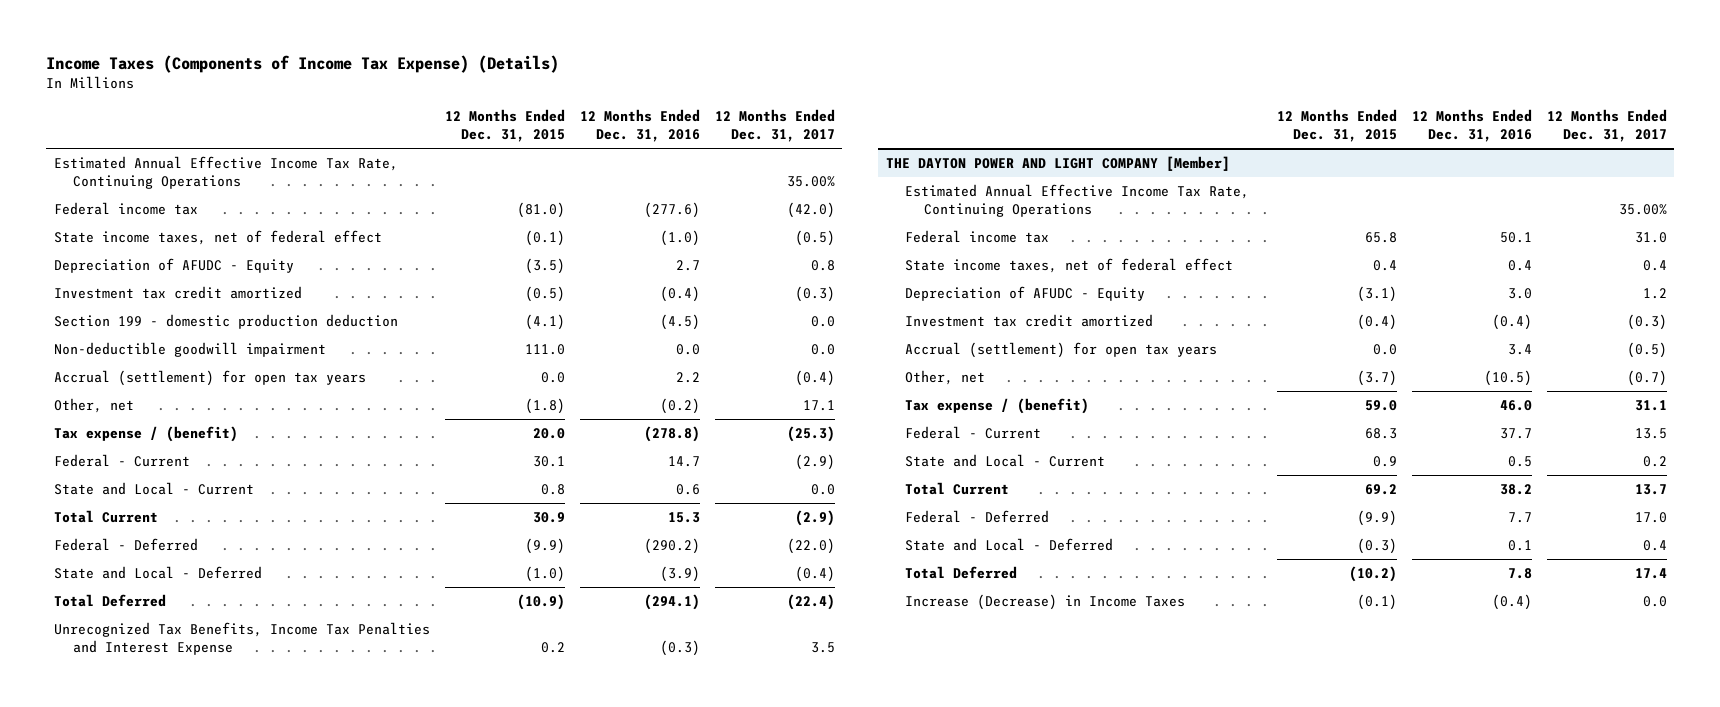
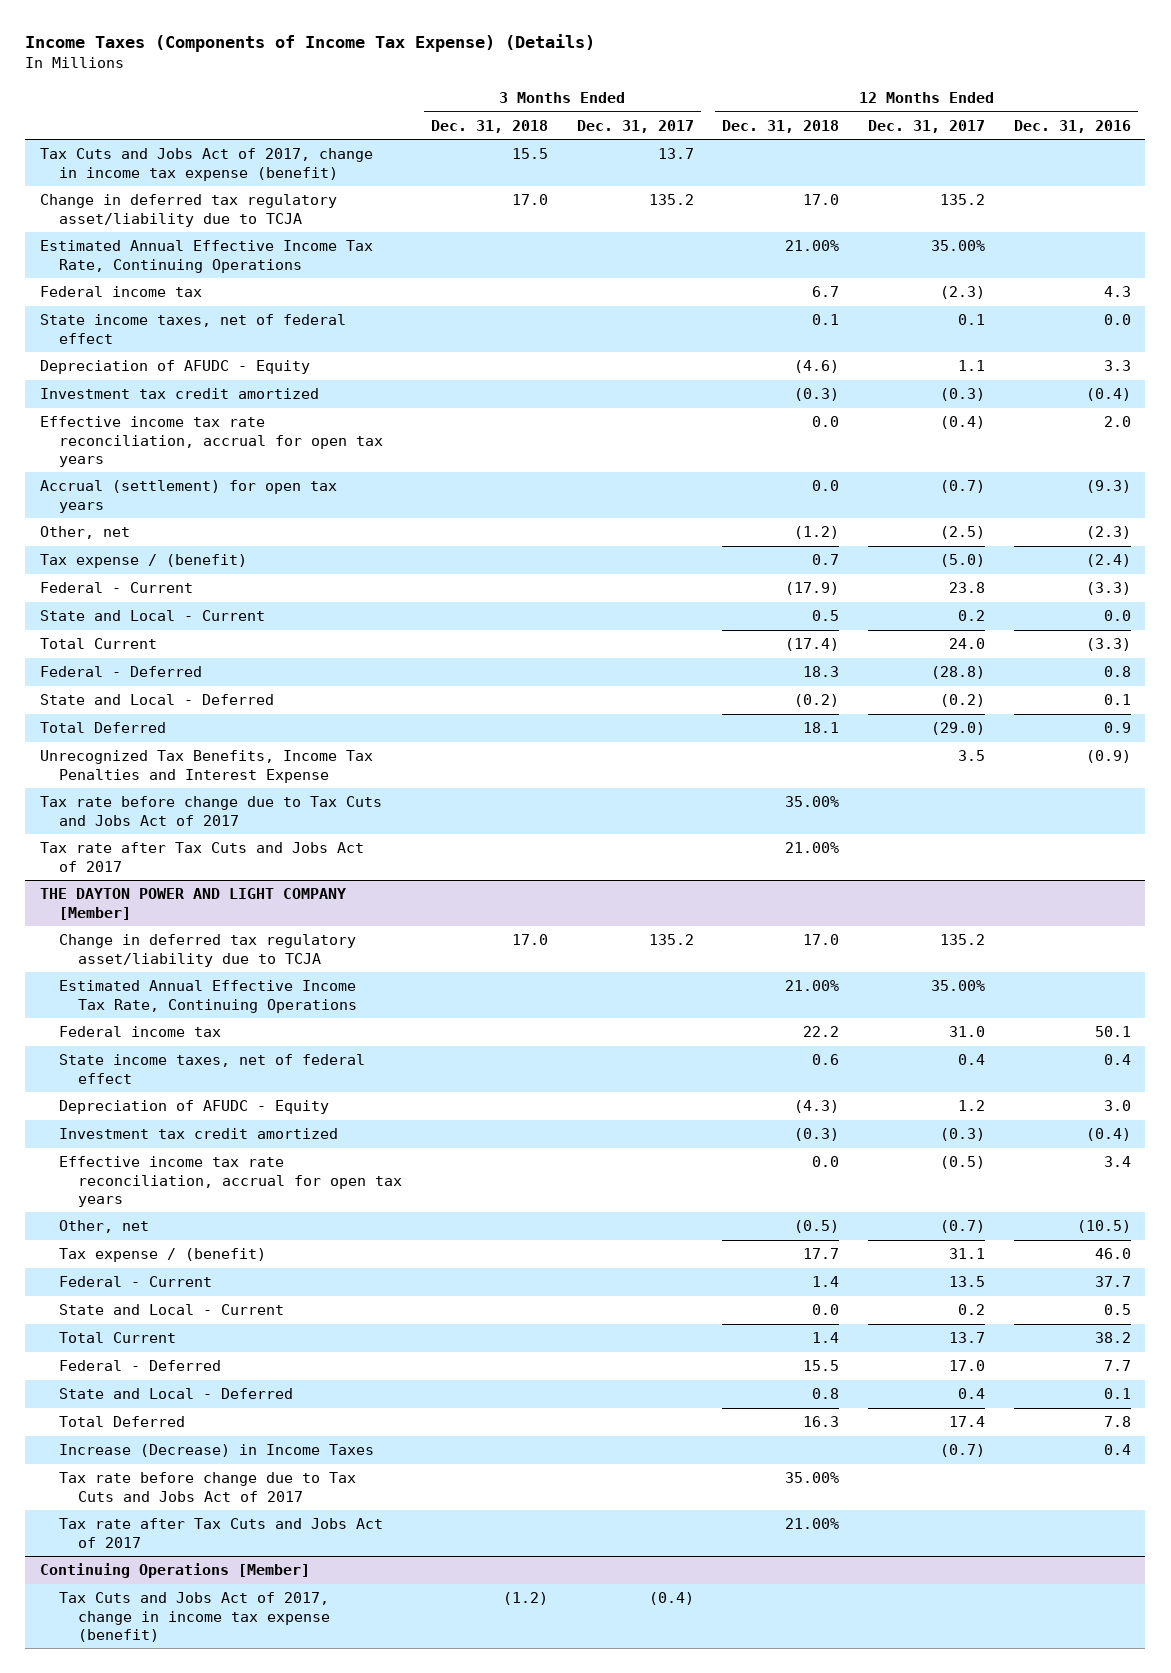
- | 12 Months Ended Dec. 31, 2015 | 12 Months Ended Dec. 31, 2016 | 12 Months Ended Dec. 31, 2017
+ | 3 Months Ended Dec. 31, 2018 | 3 Months Ended Dec. 31, 2017 | 12 Months Ended Dec. 31, 2018 | 12 Months Ended Dec. 31, 2017 | 12 Months Ended Dec. 31, 2016
+ Tax Cuts and Jobs Act of 2017, change in income tax expense (benefit) | 15.5 | 13.7 | | |
+ Change in deferred tax regulatory asset/liability due to TCJA | 17.0 | 135.2 | 17.0 | 135.2 |
- Federal income tax | (81.0) | (277.6) | (42.0)
- State income taxes, net of federal effect | (0.1) | (1.0) | (0.5)
- Depreciation of AFUDC - Equity | (3.5) | 2.7 | 0.8
+ Federal income tax | | | 6.7 | (2.3) | 4.3
+ State income taxes, net of federal effect | | | 0.1 | 0.1 | 0.0
+ Depreciation of AFUDC - Equity | | | (4.6) | 1.1 | 3.3
- Section 199 - domestic production deduction | (4.1) | (4.5) | 0.0
- Non-deductible goodwill impairment | 111.0 | 0.0 | 0.0
- Accrual (settlement) for open tax years | 0.0 | 2.2 | (0.4)
- Other, net | (1.8) | (0.2) | 17.1
- Tax expense / (benefit) | 20.0 | (278.8) | (25.3)
- Federal - Current | 30.1 | 14.7 | (2.9)
- State and Local - Current | 0.8 | 0.6 | 0.0
- Total Current | 30.9 | 15.3 | (2.9)
- Federal - Deferred | (9.9) | (290.2) | (22.0)
- State and Local - Deferred | (1.0) | (3.9) | (0.4)
- Total Deferred | (10.9) | (294.1) | (22.4)
- Unrecognized Tax Benefits, Income Tax Penalties and Interest Expense | 0.2 | (0.3) | 3.5
+ Effective income tax rate reconciliation, accrual for open tax years | | | 0.0 | (0.4) | 2.0
+ Accrual (settlement) for open tax years | | | 0.0 | (0.7) | (9.3)
+ Other, net | | | (1.2) | (2.5) | (2.3)
+ Tax expense / (benefit) | | | 0.7 | (5.0) | (2.4)
+ Federal - Current | | | (17.9) | 23.8 | (3.3)
+ State and Local - Current | | | 0.5 | 0.2 | 0.0
+ Total Current | | | (17.4) | 24.0 | (3.3)
+ Federal - Deferred | | | 18.3 | (28.8) | 0.8
+ State and Local - Deferred | | | (0.2) | (0.2) | 0.1
+ Total Deferred | | | 18.1 | (29.0) | 0.9
+ Unrecognized Tax Benefits, Income Tax Penalties and Interest Expense | | | | 3.5 | (0.9)
+ Tax rate before change due to Tax Cuts and Jobs Act of 2017 | | | 35.00% | |
+ Tax rate after Tax Cuts and Jobs Act of 2017 | | | 21.00% | |
@ THE DAYTON POWER AND LIGHT COMPANY [Member]
+ Change in deferred tax regulatory asset/liability due to TCJA | 17.0 | 135.2 | 17.0 | 135.2 |
- Accrual (settlement) for open tax years | 0.0 | 3.4 | (0.5)
+ Effective income tax rate reconciliation, accrual for open tax years | | | 0.0 | (0.5) | 3.4
- Increase (Decrease) in Income Taxes | (0.1) | (0.4) | 0.0
+ Increase (Decrease) in Income Taxes | | | | (0.7) | 0.4
+ Tax rate before change due to Tax Cuts and Jobs Act of 2017 | | | 35.00% | |
+ Tax rate after Tax Cuts and Jobs Act of 2017 | | | 21.00% | |
+ Continuing Operations [Member]
+ Tax Cuts and Jobs Act of 2017, change in income tax expense (benefit) | (1.2) | (0.4) | | |

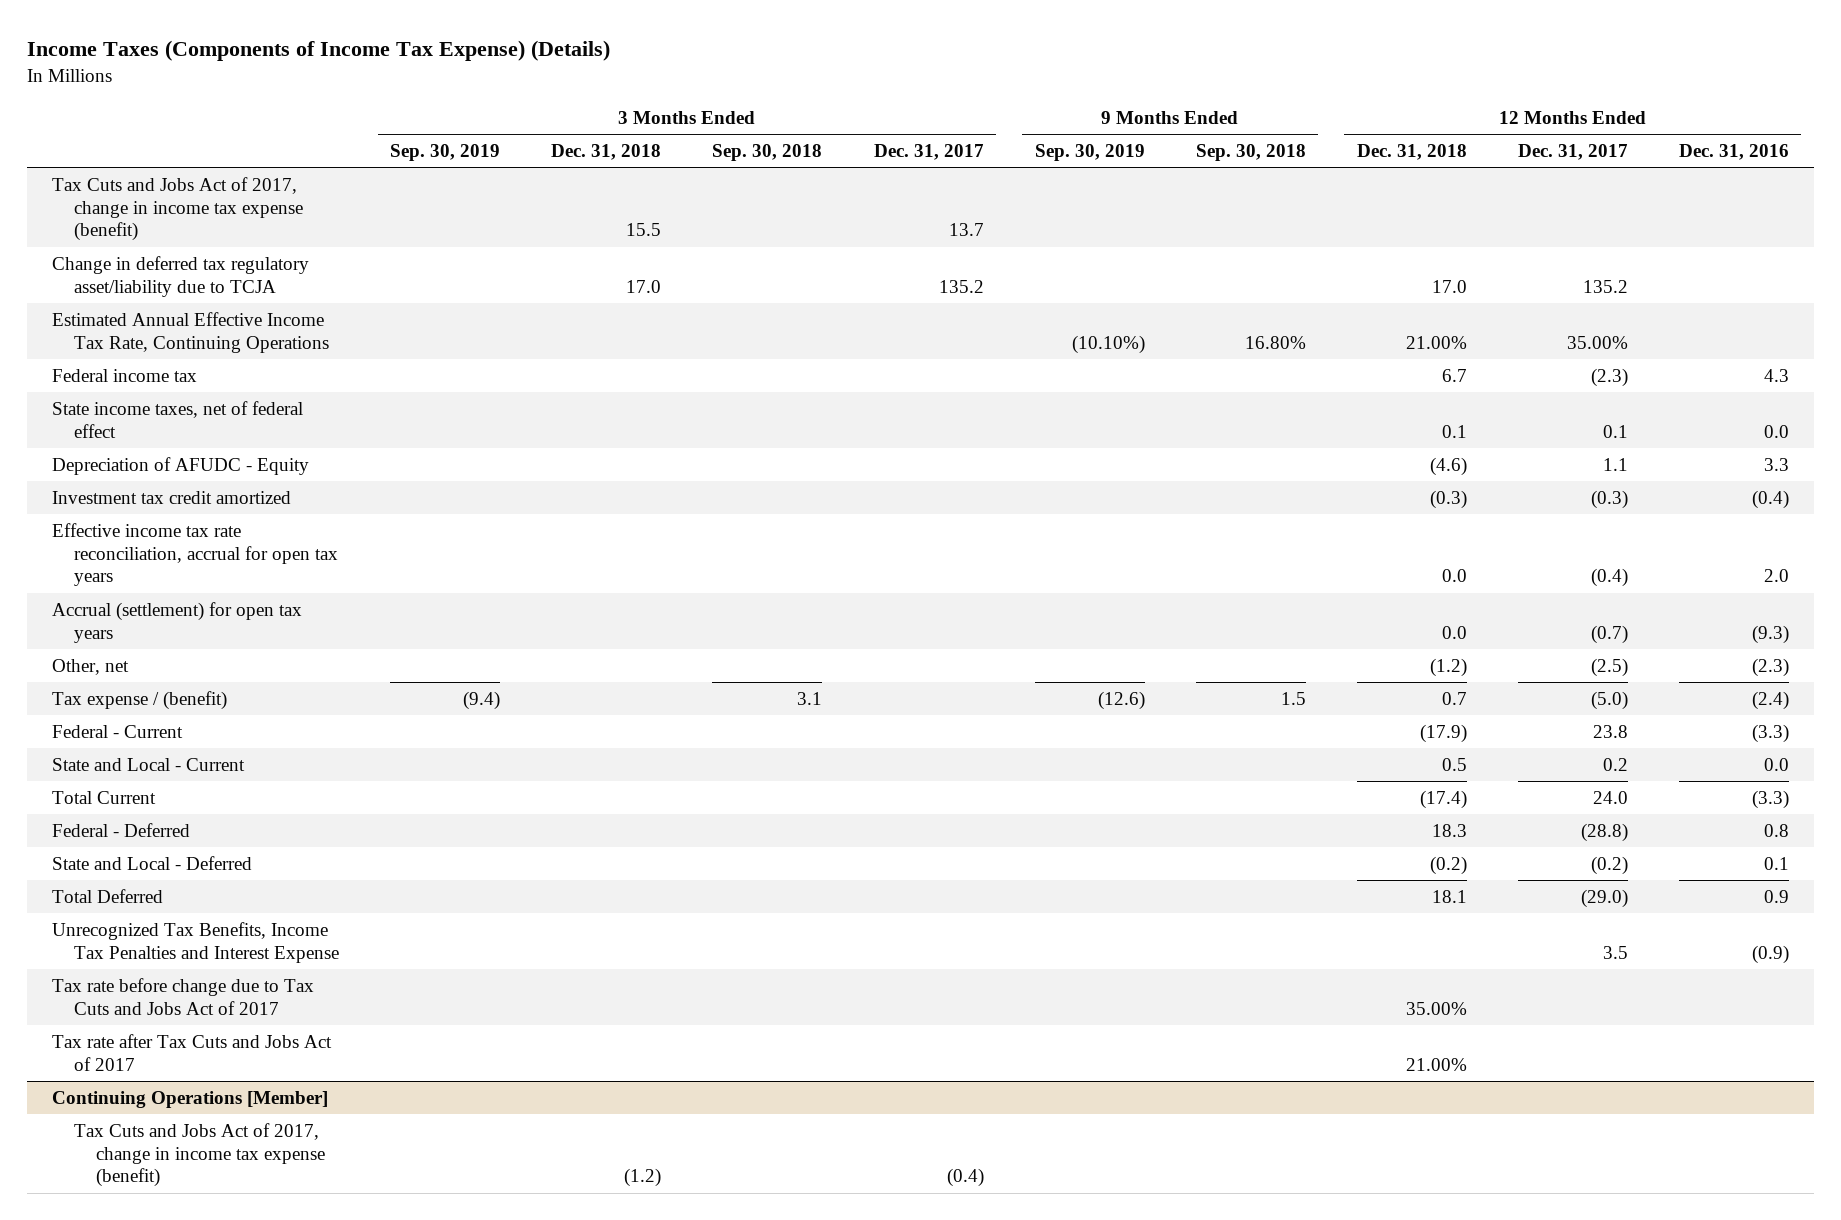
- | 3 Months Ended Dec. 31, 2018 | 3 Months Ended Dec. 31, 2017 | 12 Months Ended Dec. 31, 2018 | 12 Months Ended Dec. 31, 2017 | 12 Months Ended Dec. 31, 2016
+ | 3 Months Ended Sep. 30, 2019 | 3 Months Ended Dec. 31, 2018 | 3 Months Ended Sep. 30, 2018 | 3 Months Ended Dec. 31, 2017 | 9 Months Ended Sep. 30, 2019 | 9 Months Ended Sep. 30, 2018 | 12 Months Ended Dec. 31, 2018 | 12 Months Ended Dec. 31, 2017 | 12 Months Ended Dec. 31, 2016
- THE DAYTON POWER AND LIGHT COMPANY [Member]
- Change in deferred tax regulatory asset/liability due to TCJA | 17.0 | 135.2 | 17.0 | 135.2 |
- Estimated Annual Effective Income Tax Rate, Continuing Operations | | | 21.00% | 35.00% |
- Federal income tax | | | 22.2 | 31.0 | 50.1
- State income taxes, net of federal effect | | | 0.6 | 0.4 | 0.4
- Depreciation of AFUDC - Equity | | | (4.3) | 1.2 | 3.0
- Investment tax credit amortized | | | (0.3) | (0.3) | (0.4)
- Effective income tax rate reconciliation, accrual for open tax years | | | 0.0 | (0.5) | 3.4
- Other, net | | | (0.5) | (0.7) | (10.5)
- Tax expense / (benefit) | | | 17.7 | 31.1 | 46.0
- Federal - Current | | | 1.4 | 13.5 | 37.7
- State and Local - Current | | | 0.0 | 0.2 | 0.5
- Total Current | | | 1.4 | 13.7 | 38.2
- Federal - Deferred | | | 15.5 | 17.0 | 7.7
- State and Local - Deferred | | | 0.8 | 0.4 | 0.1
- Total Deferred | | | 16.3 | 17.4 | 7.8
- Increase (Decrease) in Income Taxes | | | | (0.7) | 0.4
- Tax rate before change due to Tax Cuts and Jobs Act of 2017 | | | 35.00% | |
- Tax rate after Tax Cuts and Jobs Act of 2017 | | | 21.00% | |

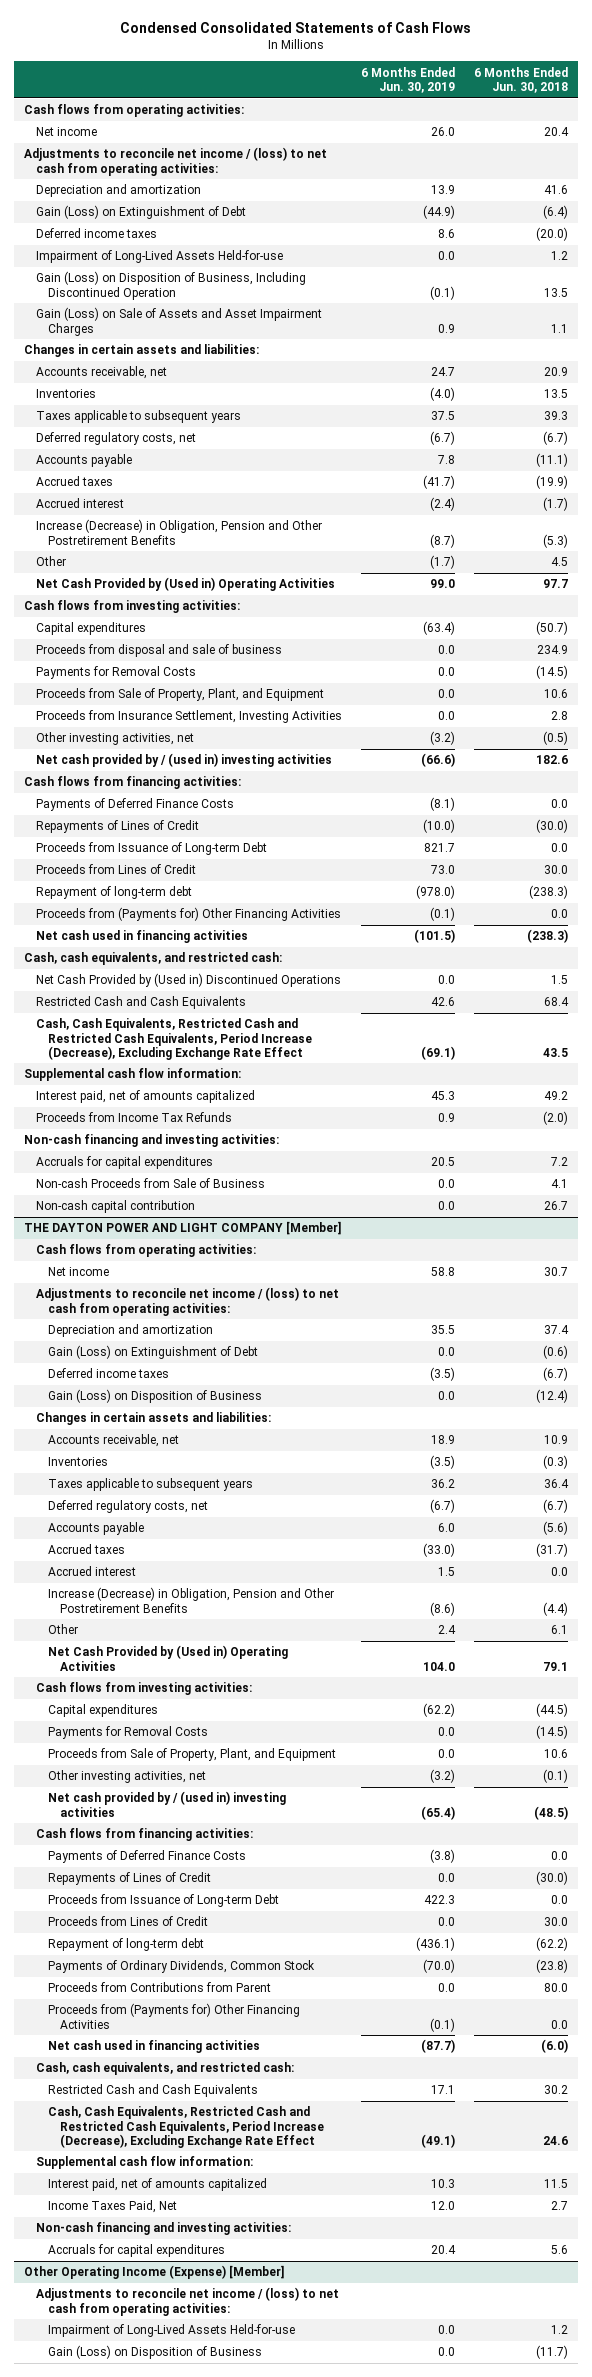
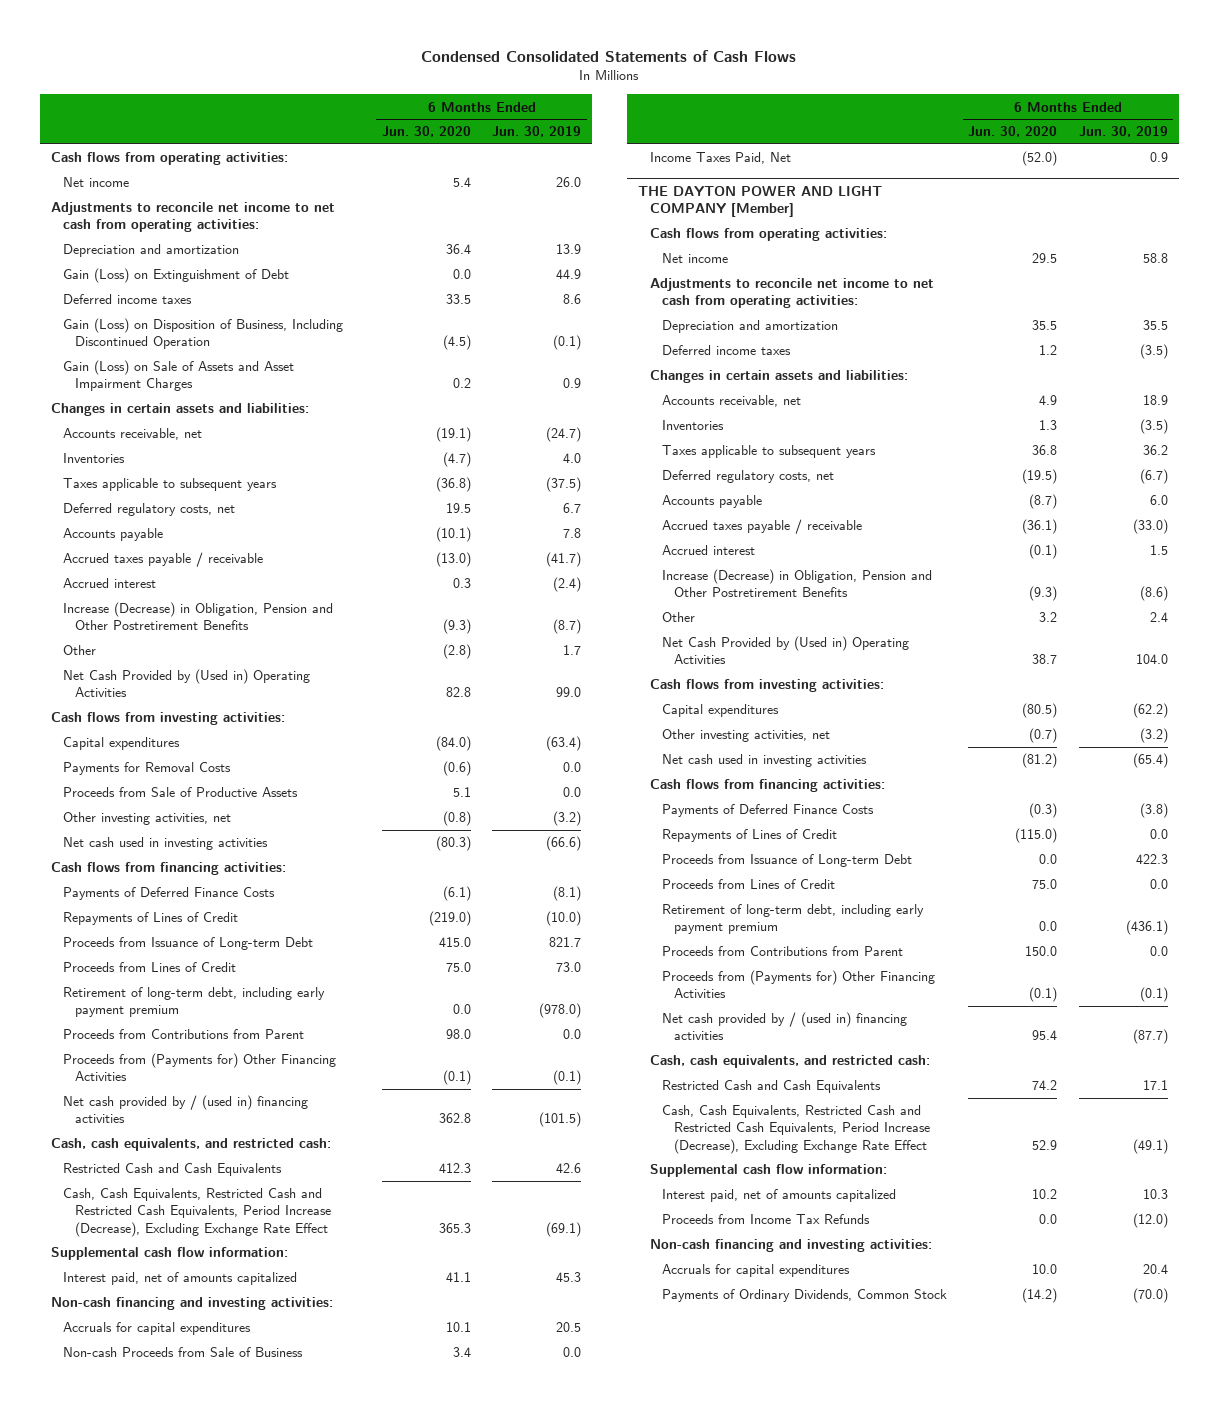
- | 6 Months Ended Jun. 30, 2019 | 6 Months Ended Jun. 30, 2018
+ | 6 Months Ended Jun. 30, 2020 | 6 Months Ended Jun. 30, 2019
- Adjustments to reconcile net income / (loss) to net cash from operating activities:
+ Adjustments to reconcile net income to net cash from operating activities:
- Gain (Loss) on Extinguishment of Debt | (44.9) | (6.4)
+ Gain (Loss) on Extinguishment of Debt | 0.0 | 44.9
- Impairment of Long-Lived Assets Held-for-use | 0.0 | 1.2
- Accounts receivable, net | 24.7 | 20.9
- Inventories | (4.0) | 13.5
- Taxes applicable to subsequent years | 37.5 | 39.3
- Deferred regulatory costs, net | (6.7) | (6.7)
+ Accounts receivable, net | (19.1) | (24.7)
+ Inventories | (4.7) | 4.0
+ Taxes applicable to subsequent years | (36.8) | (37.5)
+ Deferred regulatory costs, net | 19.5 | 6.7
- Accrued taxes | (41.7) | (19.9)
+ Accrued taxes payable / receivable | (13.0) | (41.7)
- Other | (1.7) | 4.5
+ Other | (2.8) | 1.7
- Proceeds from disposal and sale of business | 0.0 | 234.9
- Proceeds from Sale of Property, Plant, and Equipment | 0.0 | 10.6
- Proceeds from Insurance Settlement, Investing Activities | 0.0 | 2.8
+ Proceeds from Sale of Productive Assets | 5.1 | 0.0
- Net cash provided by / (used in) investing activities | (66.6) | 182.6
+ Net cash used in investing activities | (80.3) | (66.6)
- Repayment of long-term debt | (978.0) | (238.3)
+ Retirement of long-term debt, including early payment premium | 0.0 | (978.0)
+ Proceeds from Contributions from Parent | 98.0 | 0.0
- Net cash used in financing activities | (101.5) | (238.3)
+ Net cash provided by / (used in) financing activities | 362.8 | (101.5)
- Net Cash Provided by (Used in) Discontinued Operations | 0.0 | 1.5
- Proceeds from Income Tax Refunds | 0.9 | (2.0)
- Non-cash capital contribution | 0.0 | 26.7
+ Income Taxes Paid, Net | (52.0) | 0.9
@ THE DAYTON POWER AND LIGHT COMPANY [Member]
- Adjustments to reconcile net income / (loss) to net cash from operating activities:
+ Adjustments to reconcile net income to net cash from operating activities:
- Gain (Loss) on Extinguishment of Debt | 0.0 | (0.6)
- Gain (Loss) on Disposition of Business | 0.0 | (12.4)
- Accrued taxes | (33.0) | (31.7)
+ Accrued taxes payable / receivable | (36.1) | (33.0)
- Payments for Removal Costs | 0.0 | (14.5)
- Proceeds from Sale of Property, Plant, and Equipment | 0.0 | 10.6
- Net cash provided by / (used in) investing activities | (65.4) | (48.5)
+ Net cash used in investing activities | (81.2) | (65.4)
- Repayment of long-term debt | (436.1) | (62.2)
+ Retirement of long-term debt, including early payment premium | 0.0 | (436.1)
- Net cash used in financing activities | (87.7) | (6.0)
+ Net cash provided by / (used in) financing activities | 95.4 | (87.7)
- Income Taxes Paid, Net | 12.0 | 2.7
+ Proceeds from Income Tax Refunds | 0.0 | (12.0)
- Other Operating Income (Expense) [Member]
- Adjustments to reconcile net income / (loss) to net cash from operating activities:
- Impairment of Long-Lived Assets Held-for-use | 0.0 | 1.2
- Gain (Loss) on Disposition of Business | 0.0 | (11.7)
@ THE DAYTON POWER AND LIGHT COMPANY [Member]
moved down: Payments of Ordinary Dividends, Common Stock | (14.2) | (70.0)

